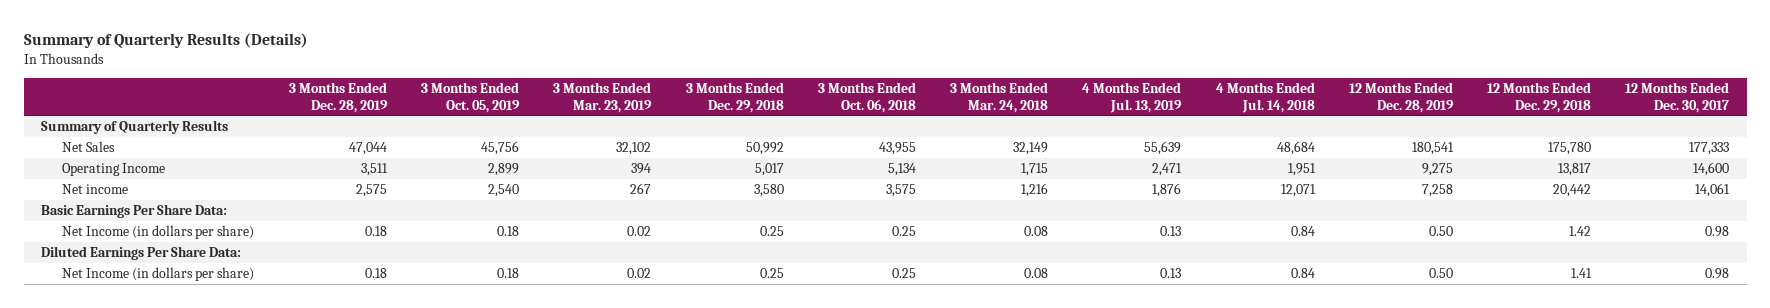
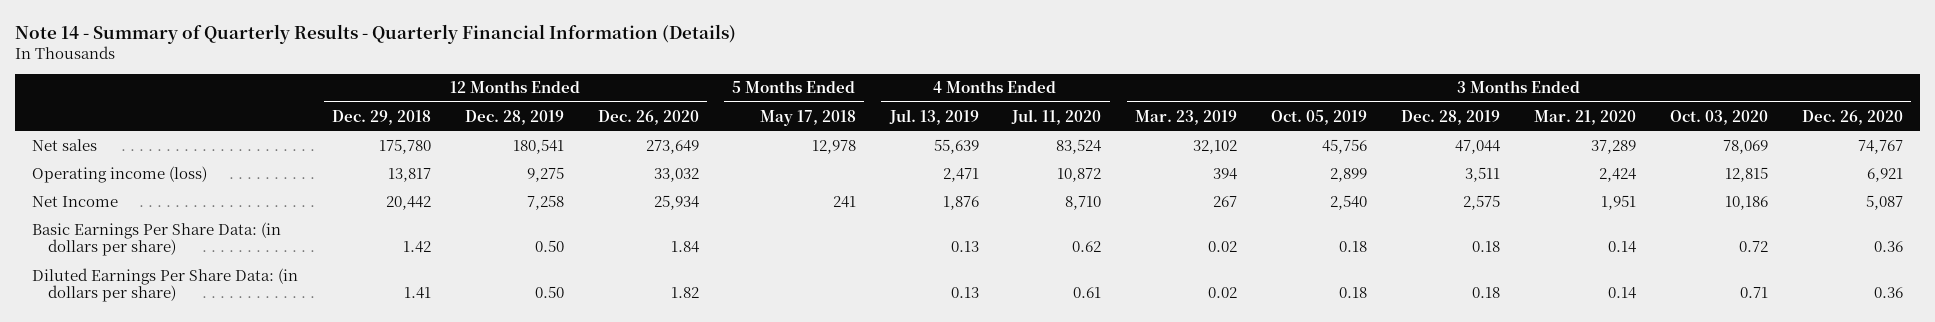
- Summary of Quarterly Results (Details)
+ Note 14 - Summary of Quarterly Results - Quarterly Financial Information (Details)
- | 3 Months Ended Dec. 28, 2019 | 3 Months Ended Oct. 05, 2019 | 3 Months Ended Mar. 23, 2019 | 3 Months Ended Dec. 29, 2018 | 3 Months Ended Oct. 06, 2018 | 3 Months Ended Mar. 24, 2018 | 4 Months Ended Jul. 13, 2019 | 4 Months Ended Jul. 14, 2018 | 12 Months Ended Dec. 28, 2019 | 12 Months Ended Dec. 29, 2018 | 12 Months Ended Dec. 30, 2017
+ | 12 Months Ended Dec. 29, 2018 | 12 Months Ended Dec. 28, 2019 | 12 Months Ended Dec. 26, 2020 | 5 Months Ended May 17, 2018 | 4 Months Ended Jul. 13, 2019 | 4 Months Ended Jul. 11, 2020 | 3 Months Ended Mar. 23, 2019 | 3 Months Ended Oct. 05, 2019 | 3 Months Ended Dec. 28, 2019 | 3 Months Ended Mar. 21, 2020 | 3 Months Ended Oct. 03, 2020 | 3 Months Ended Dec. 26, 2020
- Summary of Quarterly Results
- Net Sales | 47,044 | 45,756 | 32,102 | 50,992 | 43,955 | 32,149 | 55,639 | 48,684 | 180,541 | 175,780 | 177,333
- Operating Income | 3,511 | 2,899 | 394 | 5,017 | 5,134 | 1,715 | 2,471 | 1,951 | 9,275 | 13,817 | 14,600
- Net income | 2,575 | 2,540 | 267 | 3,580 | 3,575 | 1,216 | 1,876 | 12,071 | 7,258 | 20,442 | 14,061
- Basic Earnings Per Share Data:
- Net Income (in dollars per share) | 0.18 | 0.18 | 0.02 | 0.25 | 0.25 | 0.08 | 0.13 | 0.84 | 0.50 | 1.42 | 0.98
- Diluted Earnings Per Share Data:
- Net Income (in dollars per share) | 0.18 | 0.18 | 0.02 | 0.25 | 0.25 | 0.08 | 0.13 | 0.84 | 0.50 | 1.41 | 0.98
+ Net sales | 175,780 | 180,541 | 273,649 | 12,978 | 55,639 | 83,524 | 32,102 | 45,756 | 47,044 | 37,289 | 78,069 | 74,767
+ Operating income (loss) | 13,817 | 9,275 | 33,032 | | 2,471 | 10,872 | 394 | 2,899 | 3,511 | 2,424 | 12,815 | 6,921
+ Net Income | 20,442 | 7,258 | 25,934 | 241 | 1,876 | 8,710 | 267 | 2,540 | 2,575 | 1,951 | 10,186 | 5,087
+ Basic Earnings Per Share Data: (in dollars per share) | 1.42 | 0.50 | 1.84 | | 0.13 | 0.62 | 0.02 | 0.18 | 0.18 | 0.14 | 0.72 | 0.36
+ Diluted Earnings Per Share Data: (in dollars per share) | 1.41 | 0.50 | 1.82 | | 0.13 | 0.61 | 0.02 | 0.18 | 0.18 | 0.14 | 0.71 | 0.36

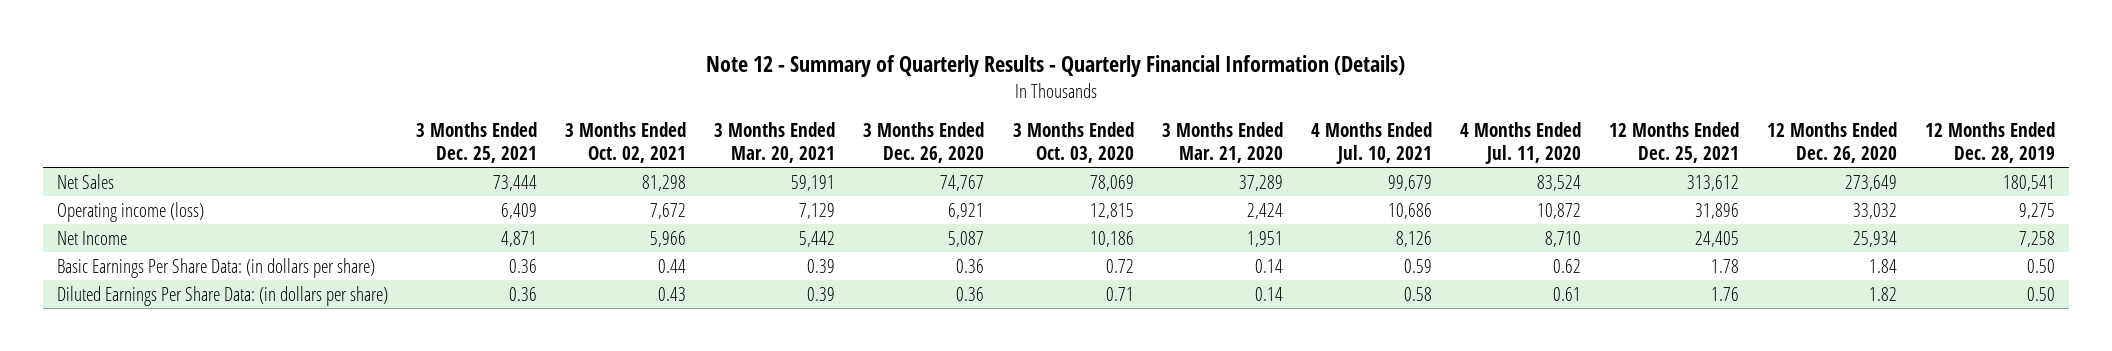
- Note 14 - Summary of Quarterly Results - Quarterly Financial Information (Details)
+ Note 12 - Summary of Quarterly Results - Quarterly Financial Information (Details)
- | 12 Months Ended Dec. 29, 2018 | 12 Months Ended Dec. 28, 2019 | 12 Months Ended Dec. 26, 2020 | 5 Months Ended May 17, 2018 | 4 Months Ended Jul. 13, 2019 | 4 Months Ended Jul. 11, 2020 | 3 Months Ended Mar. 23, 2019 | 3 Months Ended Oct. 05, 2019 | 3 Months Ended Dec. 28, 2019 | 3 Months Ended Mar. 21, 2020 | 3 Months Ended Oct. 03, 2020 | 3 Months Ended Dec. 26, 2020
+ | 3 Months Ended Dec. 25, 2021 | 3 Months Ended Oct. 02, 2021 | 3 Months Ended Mar. 20, 2021 | 3 Months Ended Dec. 26, 2020 | 3 Months Ended Oct. 03, 2020 | 3 Months Ended Mar. 21, 2020 | 4 Months Ended Jul. 10, 2021 | 4 Months Ended Jul. 11, 2020 | 12 Months Ended Dec. 25, 2021 | 12 Months Ended Dec. 26, 2020 | 12 Months Ended Dec. 28, 2019
- Net sales | 175,780 | 180,541 | 273,649 | 12,978 | 55,639 | 83,524 | 32,102 | 45,756 | 47,044 | 37,289 | 78,069 | 74,767
+ Net Sales | 73,444 | 81,298 | 59,191 | 74,767 | 78,069 | 37,289 | 99,679 | 83,524 | 313,612 | 273,649 | 180,541

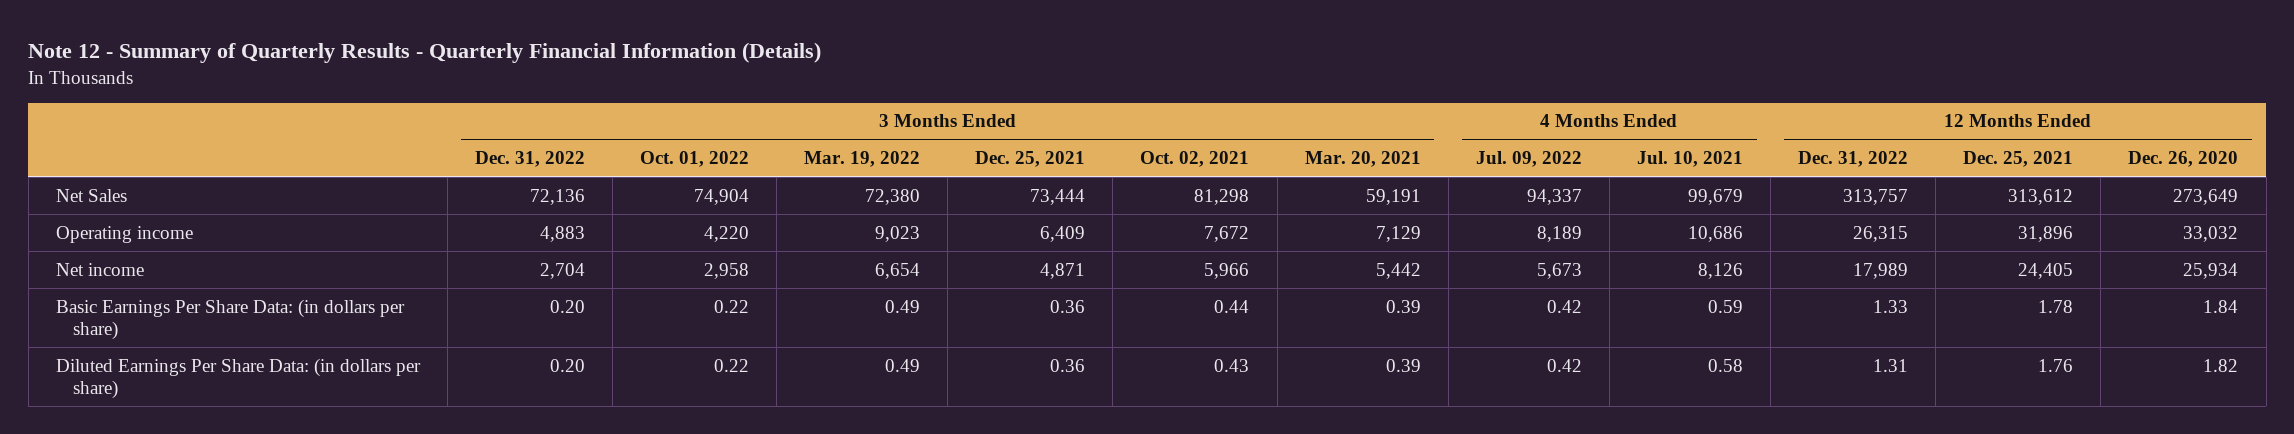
- | 3 Months Ended Dec. 25, 2021 | 3 Months Ended Oct. 02, 2021 | 3 Months Ended Mar. 20, 2021 | 3 Months Ended Dec. 26, 2020 | 3 Months Ended Oct. 03, 2020 | 3 Months Ended Mar. 21, 2020 | 4 Months Ended Jul. 10, 2021 | 4 Months Ended Jul. 11, 2020 | 12 Months Ended Dec. 25, 2021 | 12 Months Ended Dec. 26, 2020 | 12 Months Ended Dec. 28, 2019
+ | 3 Months Ended Dec. 31, 2022 | 3 Months Ended Oct. 01, 2022 | 3 Months Ended Mar. 19, 2022 | 3 Months Ended Dec. 25, 2021 | 3 Months Ended Oct. 02, 2021 | 3 Months Ended Mar. 20, 2021 | 4 Months Ended Jul. 09, 2022 | 4 Months Ended Jul. 10, 2021 | 12 Months Ended Dec. 31, 2022 | 12 Months Ended Dec. 25, 2021 | 12 Months Ended Dec. 26, 2020
- Operating income (loss) | 6,409 | 7,672 | 7,129 | 6,921 | 12,815 | 2,424 | 10,686 | 10,872 | 31,896 | 33,032 | 9,275
- Net Income | 4,871 | 5,966 | 5,442 | 5,087 | 10,186 | 1,951 | 8,126 | 8,710 | 24,405 | 25,934 | 7,258
+ Operating income | 4,883 | 4,220 | 9,023 | 6,409 | 7,672 | 7,129 | 8,189 | 10,686 | 26,315 | 31,896 | 33,032
+ Net income | 2,704 | 2,958 | 6,654 | 4,871 | 5,966 | 5,442 | 5,673 | 8,126 | 17,989 | 24,405 | 25,934

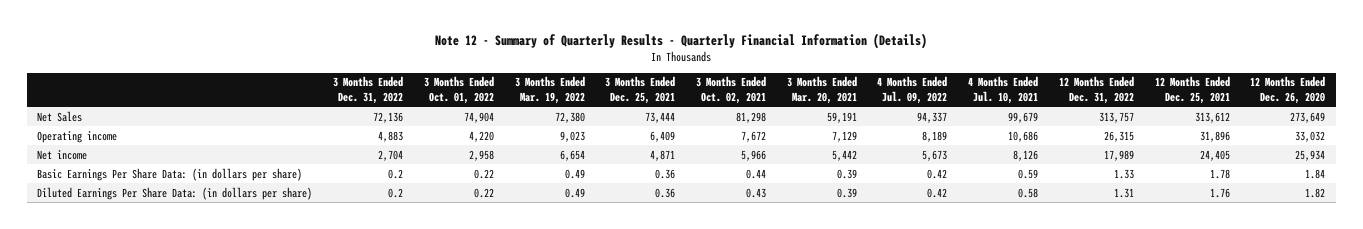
- Basic Earnings Per Share Data: (in dollars per share) | 0.20 | 0.22 | 0.49 | 0.36 | 0.44 | 0.39 | 0.42 | 0.59 | 1.33 | 1.78 | 1.84
- Diluted Earnings Per Share Data: (in dollars per share) | 0.20 | 0.22 | 0.49 | 0.36 | 0.43 | 0.39 | 0.42 | 0.58 | 1.31 | 1.76 | 1.82
+ Basic Earnings Per Share Data: (in dollars per share) | 0.2 | 0.22 | 0.49 | 0.36 | 0.44 | 0.39 | 0.42 | 0.59 | 1.33 | 1.78 | 1.84
+ Diluted Earnings Per Share Data: (in dollars per share) | 0.2 | 0.22 | 0.49 | 0.36 | 0.43 | 0.39 | 0.42 | 0.58 | 1.31 | 1.76 | 1.82

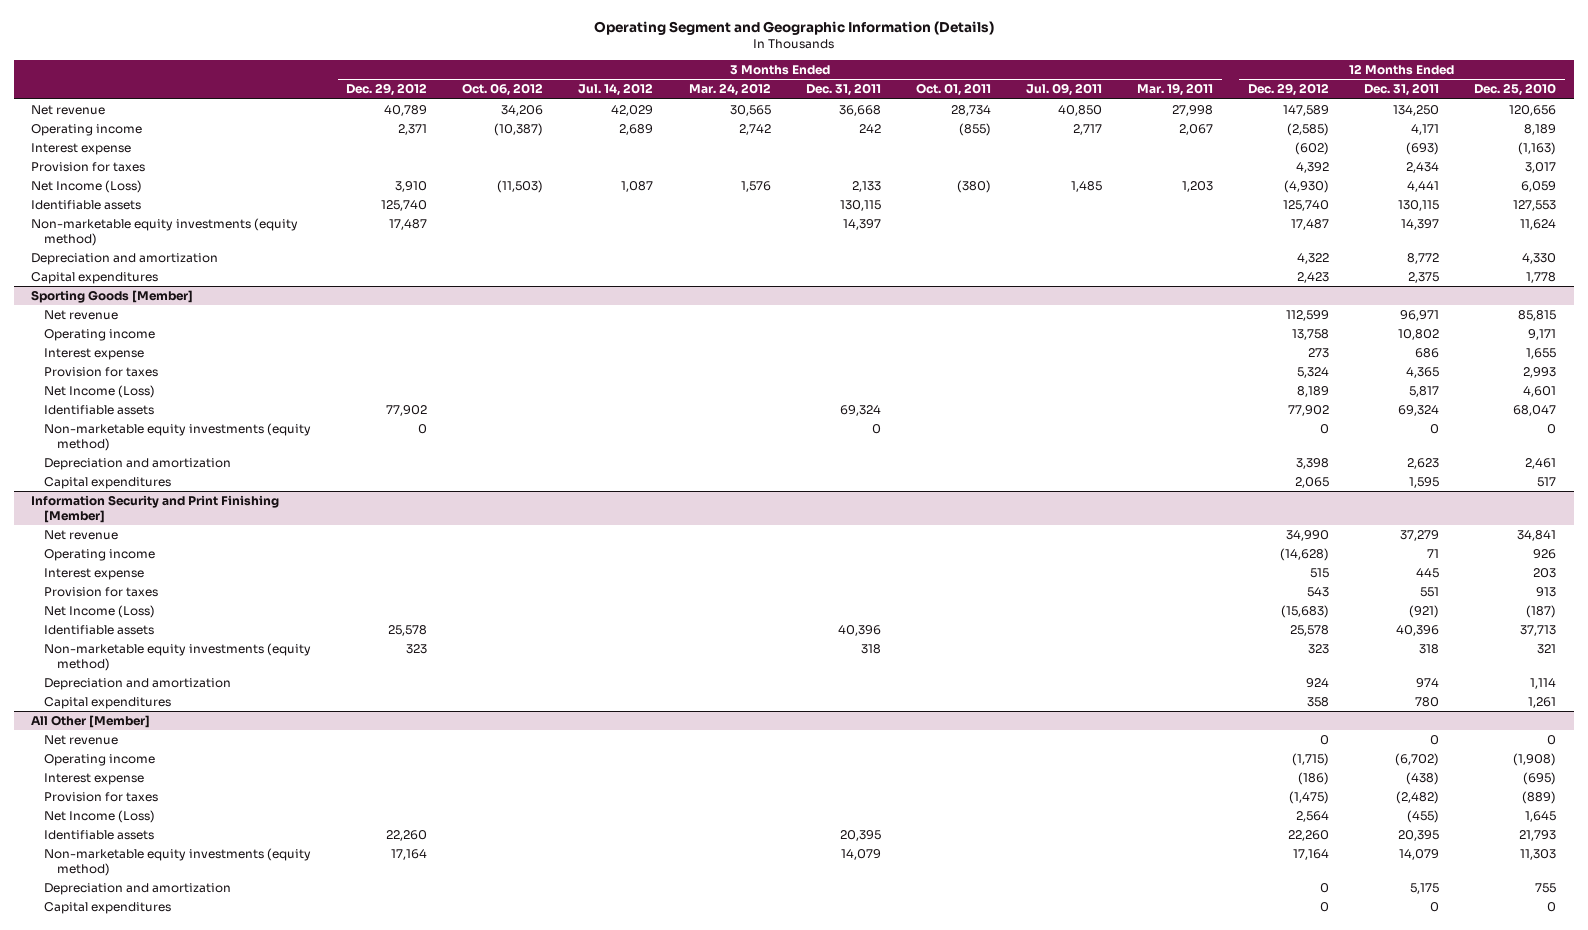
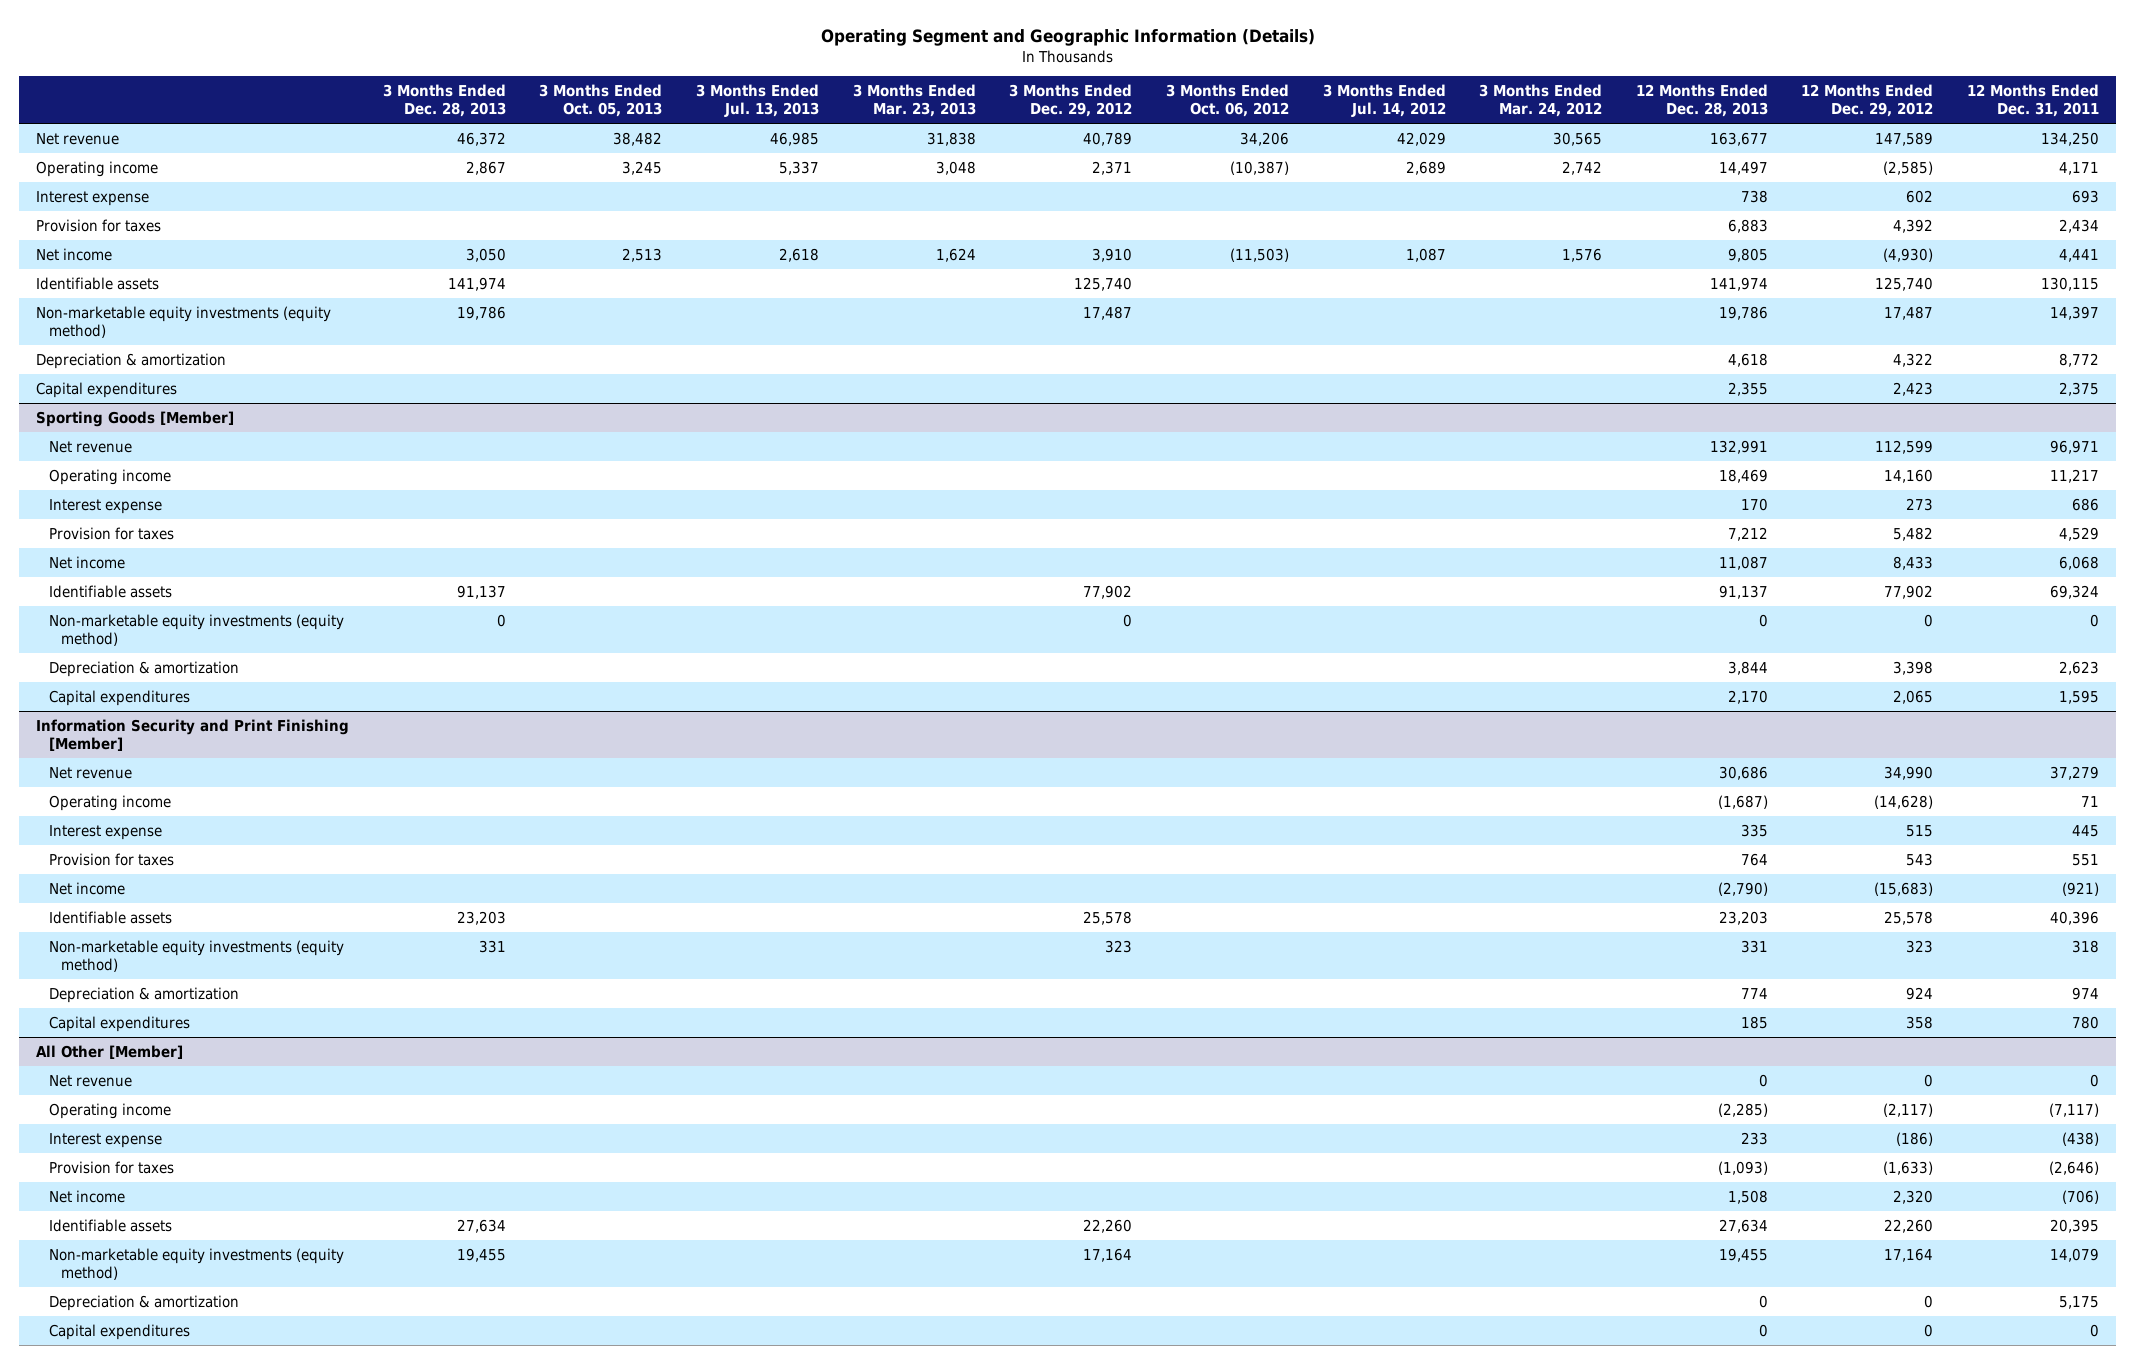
- | 3 Months Ended Dec. 29, 2012 | 3 Months Ended Oct. 06, 2012 | 3 Months Ended Jul. 14, 2012 | 3 Months Ended Mar. 24, 2012 | 3 Months Ended Dec. 31, 2011 | 3 Months Ended Oct. 01, 2011 | 3 Months Ended Jul. 09, 2011 | 3 Months Ended Mar. 19, 2011 | 12 Months Ended Dec. 29, 2012 | 12 Months Ended Dec. 31, 2011 | 12 Months Ended Dec. 25, 2010
+ | 3 Months Ended Dec. 28, 2013 | 3 Months Ended Oct. 05, 2013 | 3 Months Ended Jul. 13, 2013 | 3 Months Ended Mar. 23, 2013 | 3 Months Ended Dec. 29, 2012 | 3 Months Ended Oct. 06, 2012 | 3 Months Ended Jul. 14, 2012 | 3 Months Ended Mar. 24, 2012 | 12 Months Ended Dec. 28, 2013 | 12 Months Ended Dec. 29, 2012 | 12 Months Ended Dec. 31, 2011
- Interest expense | | | | | | | | | (602) | (693) | (1,163)
+ Interest expense | | | | | | | | | 738 | 602 | 693
- Net Income (Loss) | 3,910 | (11,503) | 1,087 | 1,576 | 2,133 | (380) | 1,485 | 1,203 | (4,930) | 4,441 | 6,059
+ Net income | 3,050 | 2,513 | 2,618 | 1,624 | 3,910 | (11,503) | 1,087 | 1,576 | 9,805 | (4,930) | 4,441
- Depreciation and amortization | | | | | | | | | 4,322 | 8,772 | 4,330
+ Depreciation & amortization | | | | | | | | | 4,618 | 4,322 | 8,772
@ Sporting Goods [Member]
- Operating income | | | | | | | | | 13,758 | 10,802 | 9,171
+ Operating income | | | | | | | | | 18,469 | 14,160 | 11,217
- Provision for taxes | | | | | | | | | 5,324 | 4,365 | 2,993
- Net Income (Loss) | | | | | | | | | 8,189 | 5,817 | 4,601
+ Provision for taxes | | | | | | | | | 7,212 | 5,482 | 4,529
+ Net income | | | | | | | | | 11,087 | 8,433 | 6,068
- Depreciation and amortization | | | | | | | | | 3,398 | 2,623 | 2,461
+ Depreciation & amortization | | | | | | | | | 3,844 | 3,398 | 2,623
@ Information Security and Print Finishing [Member]
- Net Income (Loss) | | | | | | | | | (15,683) | (921) | (187)
+ Net income | | | | | | | | | (2,790) | (15,683) | (921)
- Depreciation and amortization | | | | | | | | | 924 | 974 | 1,114
+ Depreciation & amortization | | | | | | | | | 774 | 924 | 974
@ All Other [Member]
- Operating income | | | | | | | | | (1,715) | (6,702) | (1,908)
+ Operating income | | | | | | | | | (2,285) | (2,117) | (7,117)
- Provision for taxes | | | | | | | | | (1,475) | (2,482) | (889)
- Net Income (Loss) | | | | | | | | | 2,564 | (455) | 1,645
+ Provision for taxes | | | | | | | | | (1,093) | (1,633) | (2,646)
+ Net income | | | | | | | | | 1,508 | 2,320 | (706)
- Depreciation and amortization | | | | | | | | | 0 | 5,175 | 755
+ Depreciation & amortization | | | | | | | | | 0 | 0 | 5,175

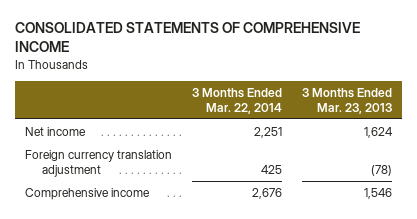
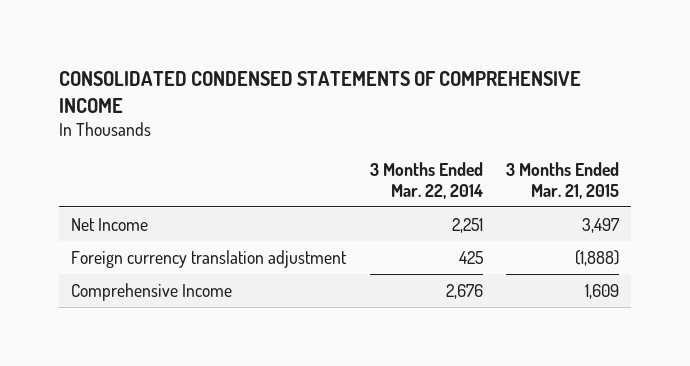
- CONSOLIDATED STATEMENTS OF COMPREHENSIVE INCOME
+ CONSOLIDATED CONDENSED STATEMENTS OF COMPREHENSIVE INCOME
- | 3 Months Ended Mar. 22, 2014 | 3 Months Ended Mar. 23, 2013
+ | 3 Months Ended Mar. 22, 2014 | 3 Months Ended Mar. 21, 2015
- Net income | 2,251 | 1,624
+ Net Income | 2,251 | 3,497
- Comprehensive income | 2,676 | 1,546
+ Comprehensive Income | 2,676 | 1,609

